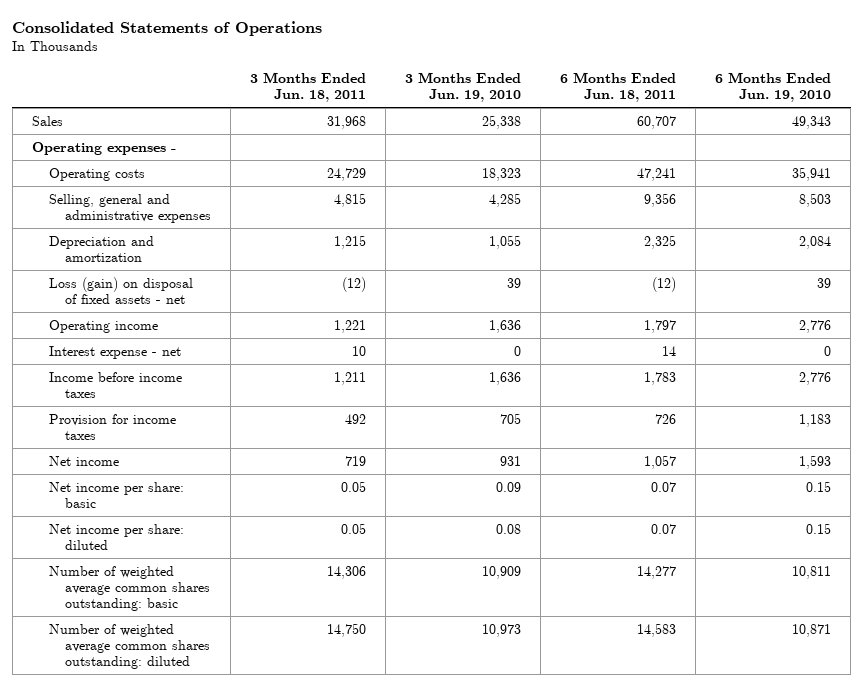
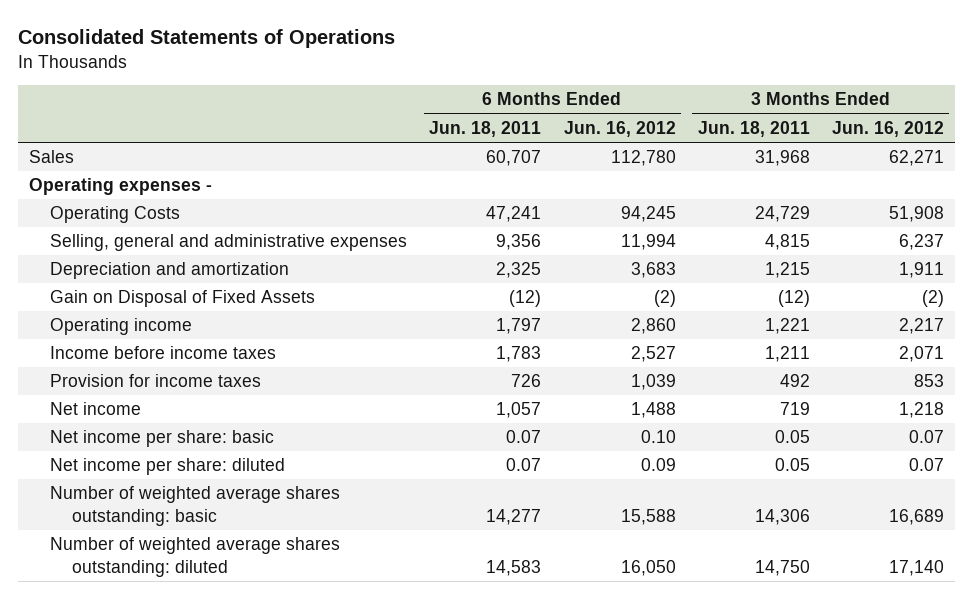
- | 3 Months Ended Jun. 18, 2011 | 3 Months Ended Jun. 19, 2010 | 6 Months Ended Jun. 18, 2011 | 6 Months Ended Jun. 19, 2010
+ | 6 Months Ended Jun. 18, 2011 | 6 Months Ended Jun. 16, 2012 | 3 Months Ended Jun. 18, 2011 | 3 Months Ended Jun. 16, 2012
- Operating costs | 24,729 | 18,323 | 47,241 | 35,941
+ Operating Costs | 47,241 | 94,245 | 24,729 | 51,908
- Loss (gain) on disposal of fixed assets - net | (12) | 39 | (12) | 39
+ Gain on Disposal of Fixed Assets | (12) | (2) | (12) | (2)
- Interest expense - net | 10 | 0 | 14 | 0
- Number of weighted average common shares outstanding: basic | 14,306 | 10,909 | 14,277 | 10,811
- Number of weighted average common shares outstanding: diluted | 14,750 | 10,973 | 14,583 | 10,871
+ Number of weighted average shares outstanding: basic | 14,277 | 15,588 | 14,306 | 16,689
+ Number of weighted average shares outstanding: diluted | 14,583 | 16,050 | 14,750 | 17,140

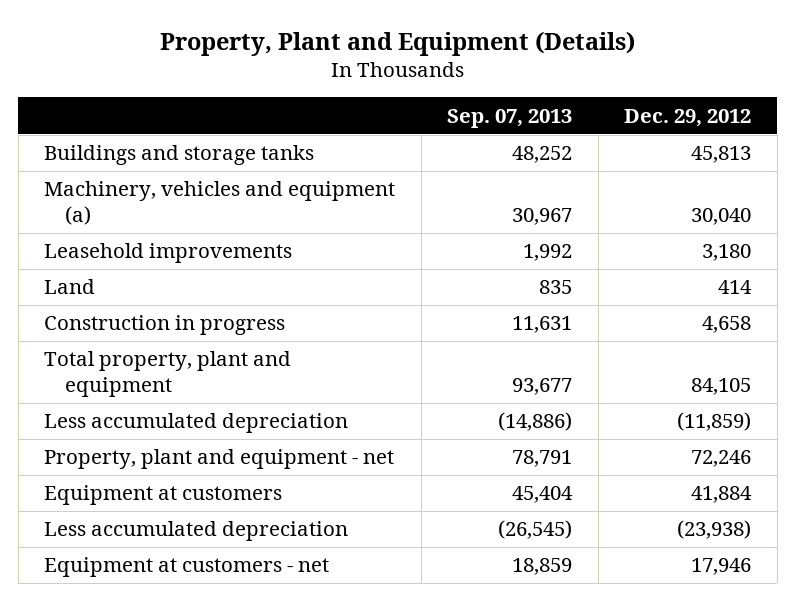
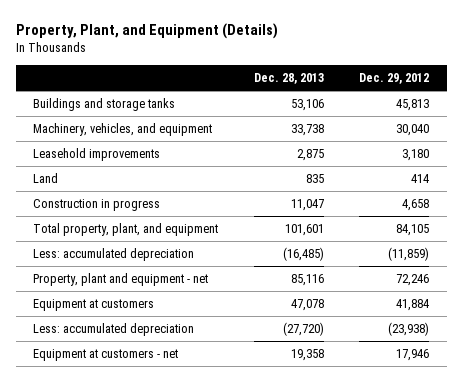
- Property, Plant and Equipment (Details)
+ Property, Plant, and Equipment (Details)
- | Sep. 07, 2013 | Dec. 29, 2012
+ | Dec. 28, 2013 | Dec. 29, 2012
- Machinery, vehicles and equipment (a) | 30,967 | 30,040
+ Machinery, vehicles, and equipment | 33,738 | 30,040
- Total property, plant and equipment | 93,677 | 84,105
- Less accumulated depreciation | (14,886) | (11,859)
+ Total property, plant, and equipment | 101,601 | 84,105
+ Less: accumulated depreciation | (16,485) | (11,859)
- Less accumulated depreciation | (26,545) | (23,938)
+ Less: accumulated depreciation | (27,720) | (23,938)

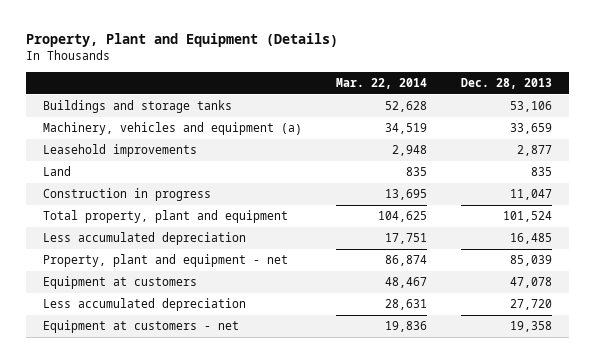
- Property, Plant, and Equipment (Details)
+ Property, Plant and Equipment (Details)
- | Dec. 28, 2013 | Dec. 29, 2012
+ | Mar. 22, 2014 | Dec. 28, 2013
- Machinery, vehicles, and equipment | 33,738 | 30,040
- Leasehold improvements | 2,875 | 3,180
+ Machinery, vehicles and equipment (a) | 34,519 | 33,659
+ Leasehold improvements | 2,948 | 2,877
- Total property, plant, and equipment | 101,601 | 84,105
- Less: accumulated depreciation | (16,485) | (11,859)
- Property, plant and equipment - net | 85,116 | 72,246
+ Total property, plant and equipment | 104,625 | 101,524
+ Less accumulated depreciation | 17,751 | 16,485
+ Property, plant and equipment - net | 86,874 | 85,039
- Less: accumulated depreciation | (27,720) | (23,938)
+ Less accumulated depreciation | 28,631 | 27,720

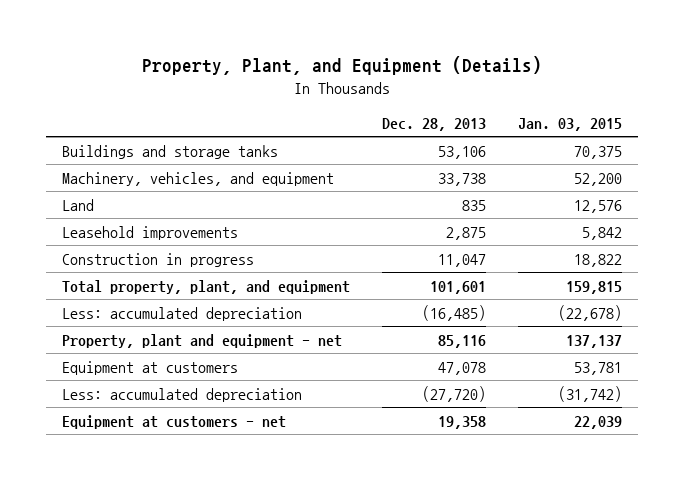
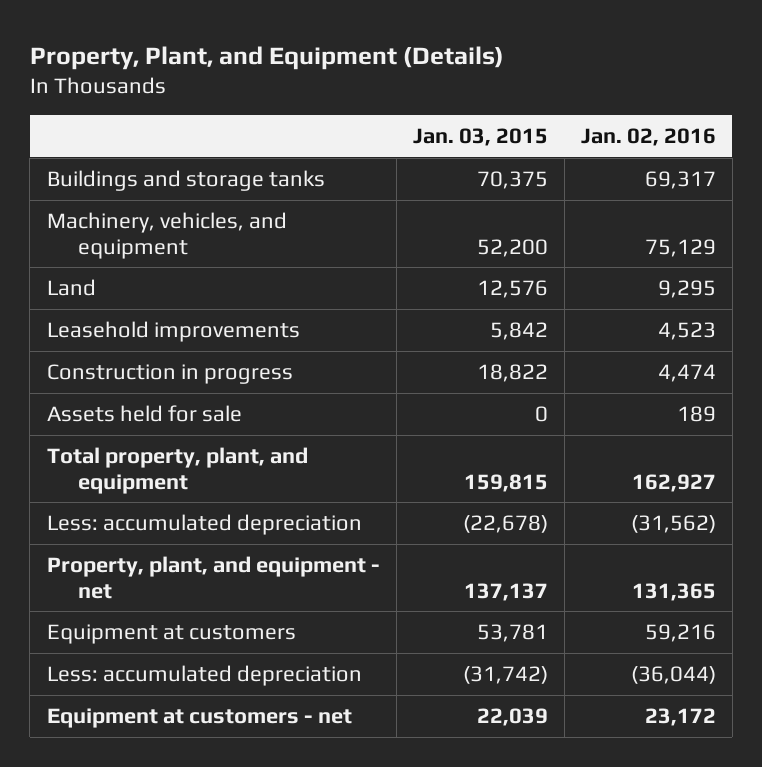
- | Dec. 28, 2013 | Jan. 03, 2015
+ | Jan. 03, 2015 | Jan. 02, 2016
+ Assets held for sale | 0 | 189
- Property, plant and equipment - net | 85,116 | 137,137
+ Property, plant, and equipment - net | 137,137 | 131,365

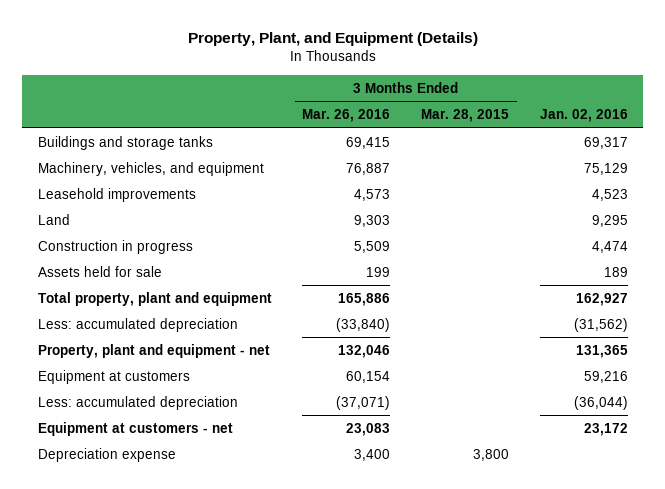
- | Jan. 03, 2015 | Jan. 02, 2016
+ | 3 Months Ended Mar. 26, 2016 | 3 Months Ended Mar. 28, 2015 | Jan. 02, 2016
moved down: Land | 9,303 | | 9,295
- Total property, plant, and equipment | 159,815 | 162,927
+ Total property, plant and equipment | 165,886 | | 162,927
- Property, plant, and equipment - net | 137,137 | 131,365
+ Property, plant and equipment - net | 132,046 | | 131,365
+ Depreciation expense | 3,400 | 3,800 |

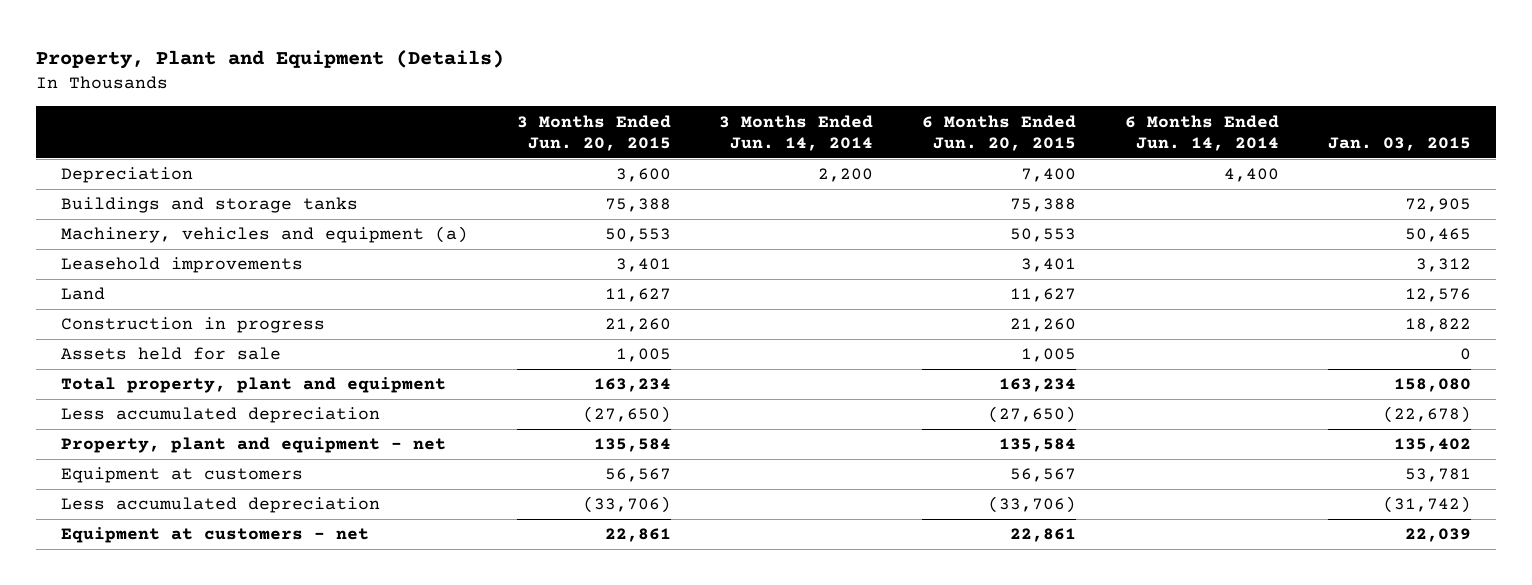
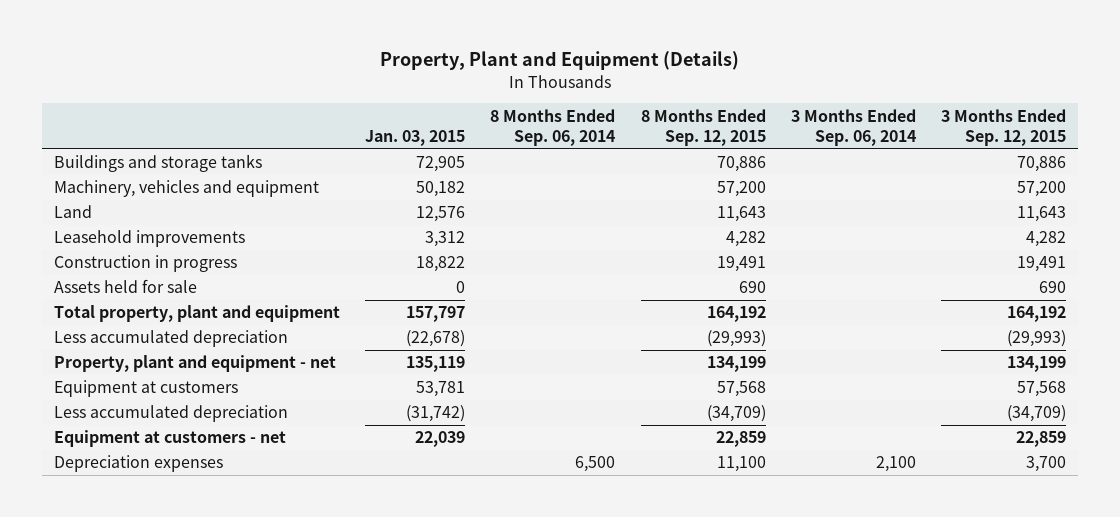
- | 3 Months Ended Jun. 20, 2015 | 3 Months Ended Jun. 14, 2014 | 6 Months Ended Jun. 20, 2015 | 6 Months Ended Jun. 14, 2014 | Jan. 03, 2015
+ | Jan. 03, 2015 | 8 Months Ended Sep. 06, 2014 | 8 Months Ended Sep. 12, 2015 | 3 Months Ended Sep. 06, 2014 | 3 Months Ended Sep. 12, 2015
- Depreciation | 3,600 | 2,200 | 7,400 | 4,400 |
- Machinery, vehicles and equipment (a) | 50,553 | | 50,553 | | 50,465
+ Machinery, vehicles and equipment | 50,182 | | 57,200 | | 57,200
moved down: Leasehold improvements | 3,312 | | 4,282 | | 4,282
- Total property, plant and equipment | 163,234 | | 163,234 | | 158,080
+ Total property, plant and equipment | 157,797 | | 164,192 | | 164,192
- Property, plant and equipment - net | 135,584 | | 135,584 | | 135,402
+ Property, plant and equipment - net | 135,119 | | 134,199 | | 134,199
+ Depreciation expenses | | 6,500 | 11,100 | 2,100 | 3,700

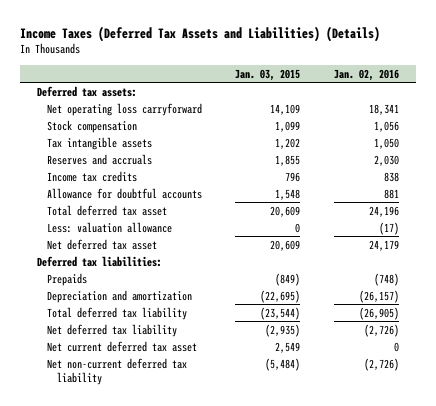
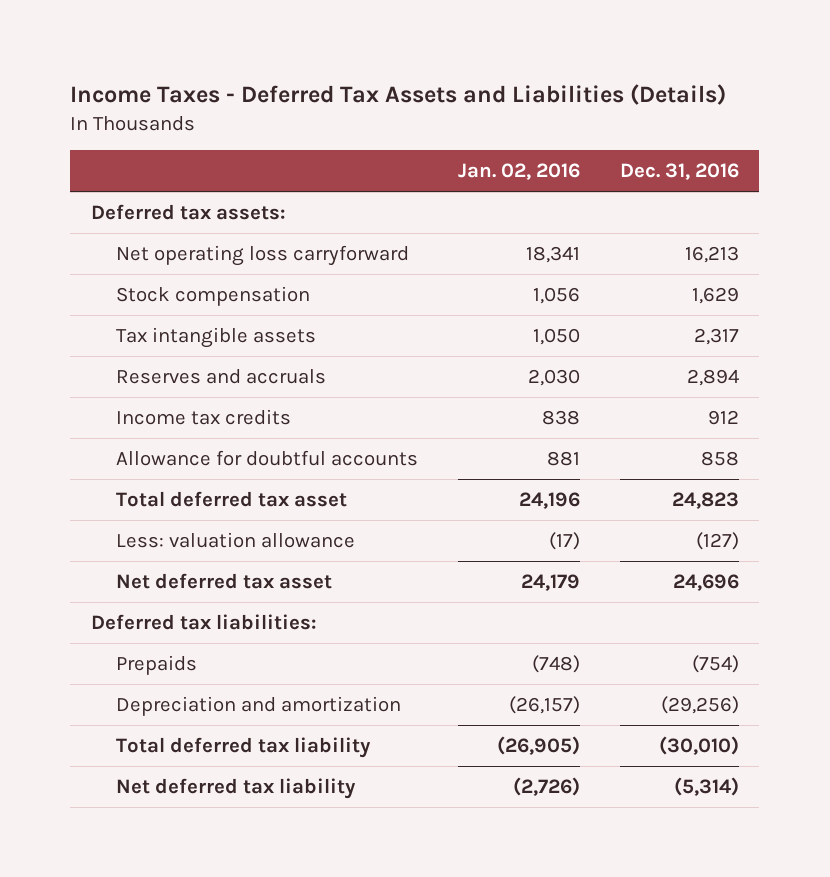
- Income Taxes (Deferred Tax Assets and Liabilities) (Details)
+ Income Taxes - Deferred Tax Assets and Liabilities (Details)
- | Jan. 03, 2015 | Jan. 02, 2016
+ | Jan. 02, 2016 | Dec. 31, 2016
- Net current deferred tax asset | 2,549 | 0
- Net non-current deferred tax liability | (5,484) | (2,726)

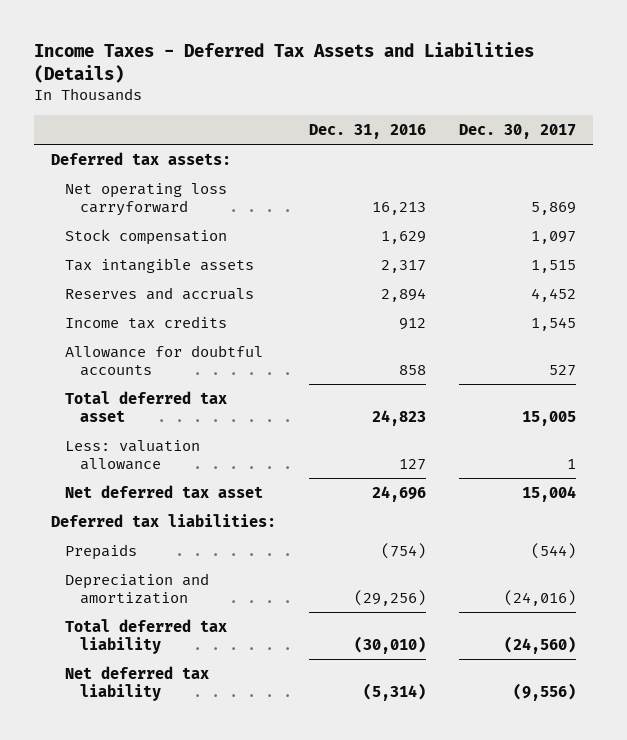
- | Jan. 02, 2016 | Dec. 31, 2016
+ | Dec. 31, 2016 | Dec. 30, 2017
- Less: valuation allowance | (17) | (127)
+ Less: valuation allowance | 127 | 1

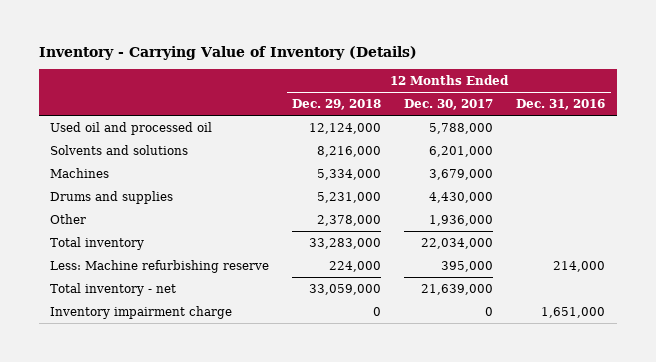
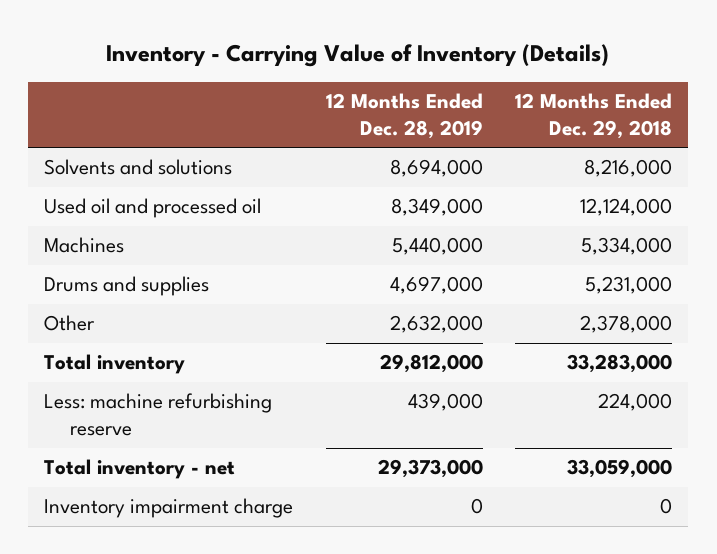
- | 12 Months Ended Dec. 29, 2018 | 12 Months Ended Dec. 30, 2017 | 12 Months Ended Dec. 31, 2016
+ | 12 Months Ended Dec. 28, 2019 | 12 Months Ended Dec. 29, 2018
moved down: Used oil and processed oil | 8,349,000 | 12,124,000
- Less: Machine refurbishing reserve | 224,000 | 395,000 | 214,000
+ Less: machine refurbishing reserve | 439,000 | 224,000

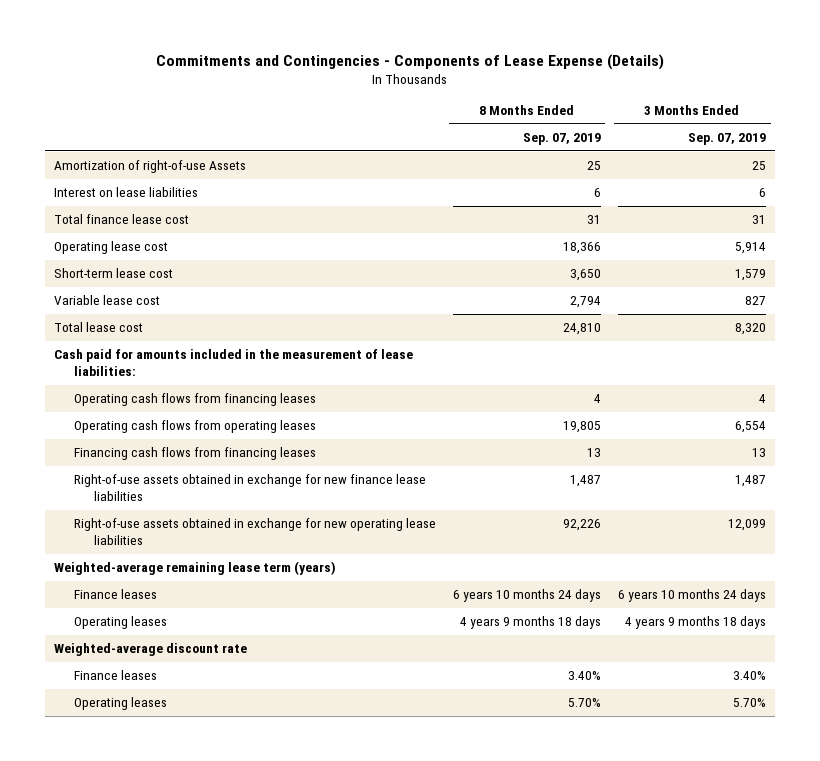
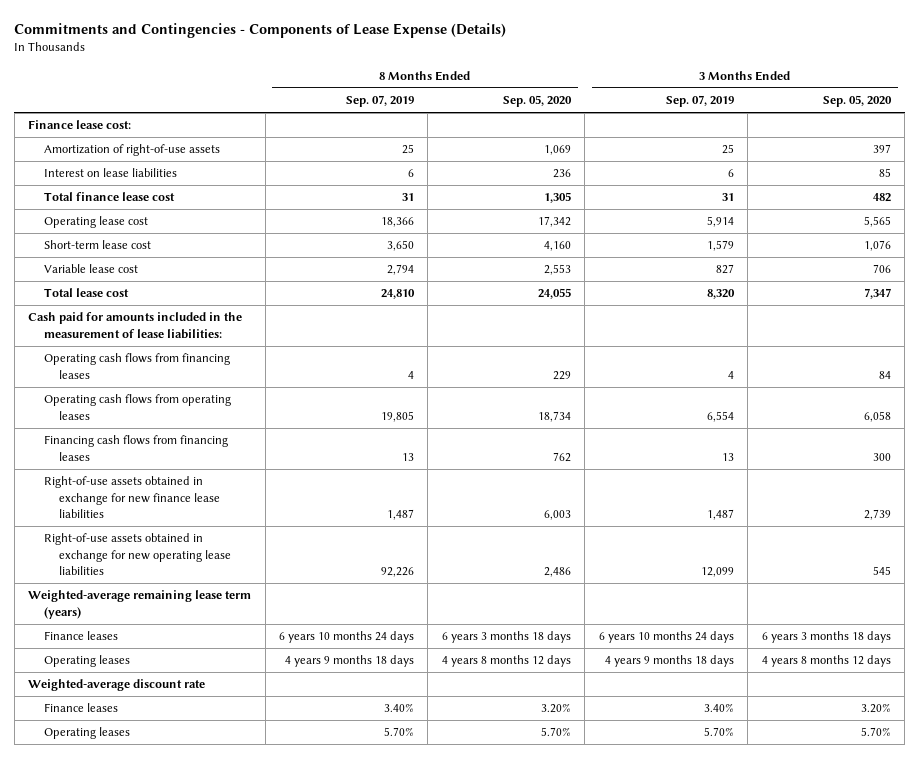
- | 8 Months Ended Sep. 07, 2019 | 3 Months Ended Sep. 07, 2019
+ | 8 Months Ended Sep. 07, 2019 | 8 Months Ended Sep. 05, 2020 | 3 Months Ended Sep. 07, 2019 | 3 Months Ended Sep. 05, 2020
- Amortization of right-of-use Assets | 25 | 25
+ Finance lease cost:
+ Amortization of right-of-use assets | 25 | 1,069 | 25 | 397

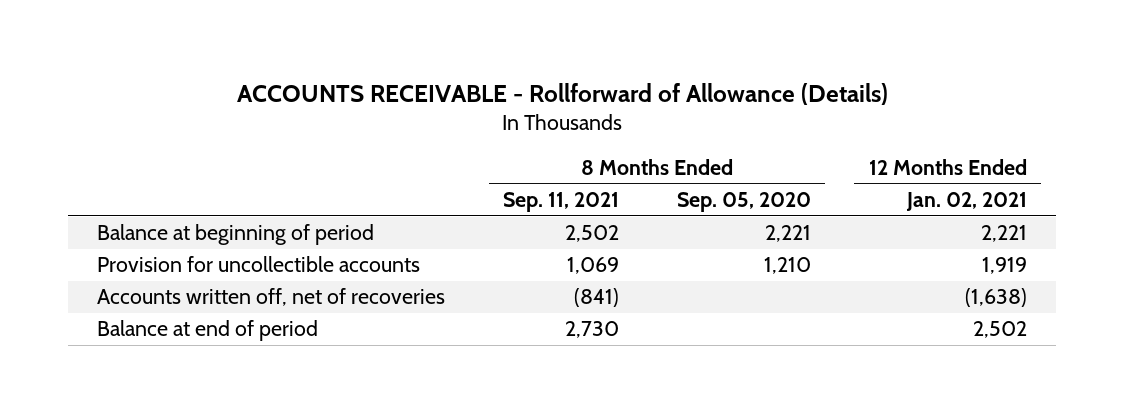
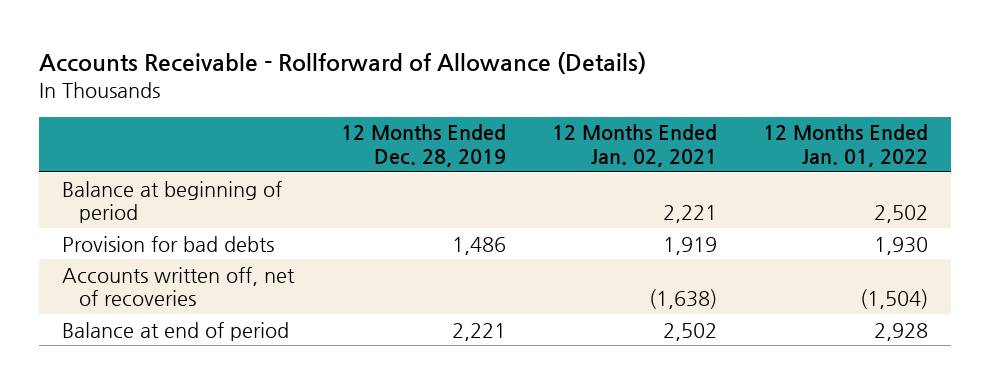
- ACCOUNTS RECEIVABLE - Rollforward of Allowance (Details)
+ Accounts Receivable - Rollforward of Allowance (Details)
- | 8 Months Ended Sep. 11, 2021 | 8 Months Ended Sep. 05, 2020 | 12 Months Ended Jan. 02, 2021
+ | 12 Months Ended Dec. 28, 2019 | 12 Months Ended Jan. 02, 2021 | 12 Months Ended Jan. 01, 2022
- Provision for uncollectible accounts | 1,069 | 1,210 | 1,919
+ Provision for bad debts | 1,486 | 1,919 | 1,930

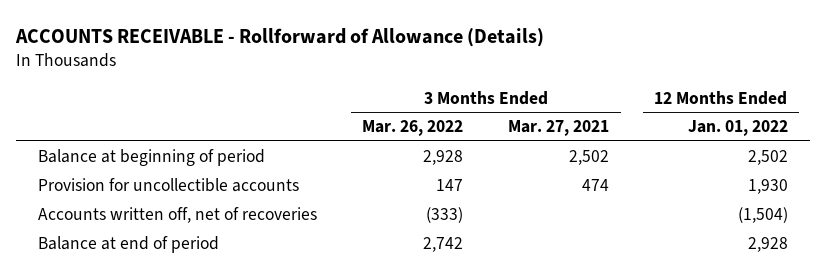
- Accounts Receivable - Rollforward of Allowance (Details)
+ ACCOUNTS RECEIVABLE - Rollforward of Allowance (Details)
- | 12 Months Ended Dec. 28, 2019 | 12 Months Ended Jan. 02, 2021 | 12 Months Ended Jan. 01, 2022
+ | 3 Months Ended Mar. 26, 2022 | 3 Months Ended Mar. 27, 2021 | 12 Months Ended Jan. 01, 2022
- Provision for bad debts | 1,486 | 1,919 | 1,930
+ Provision for uncollectible accounts | 147 | 474 | 1,930

